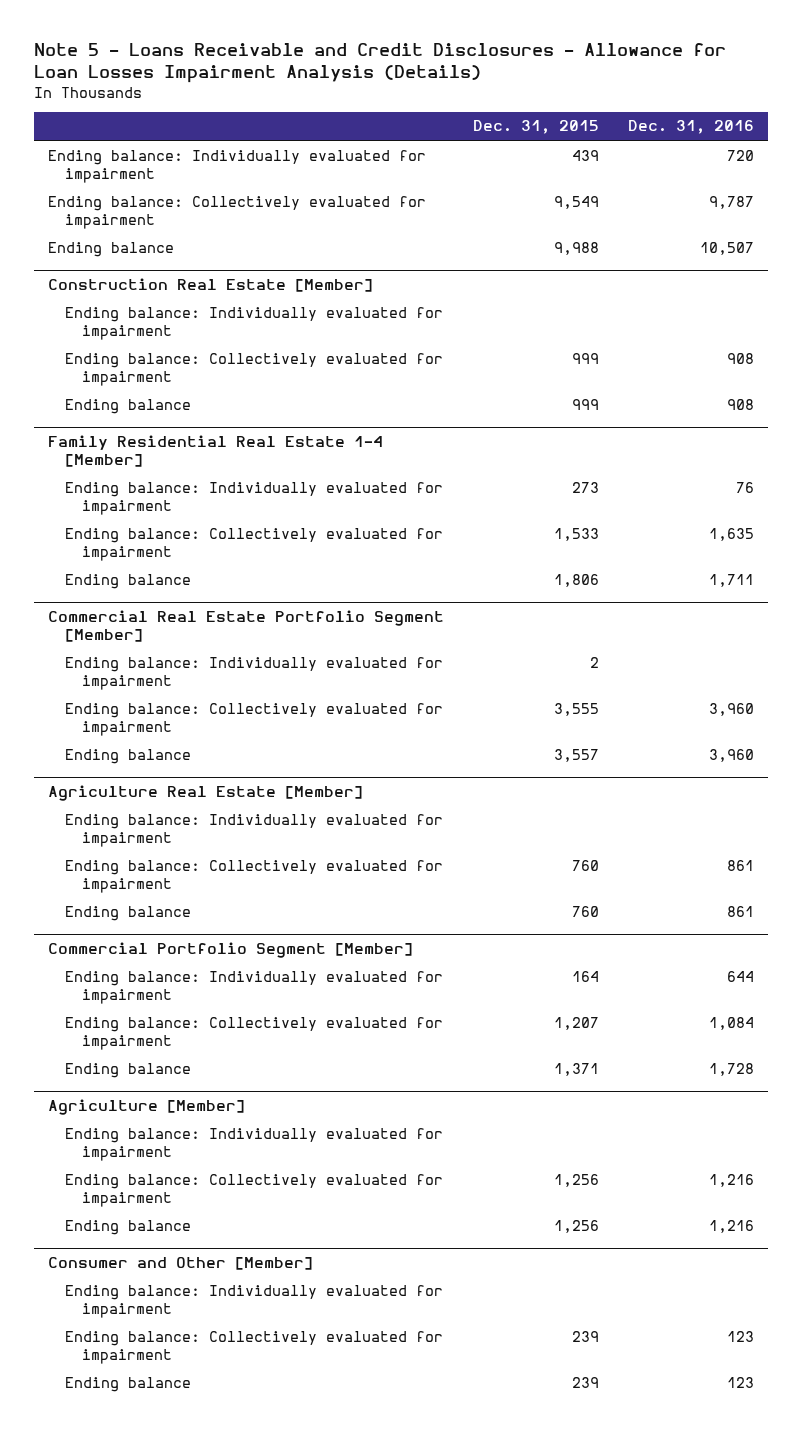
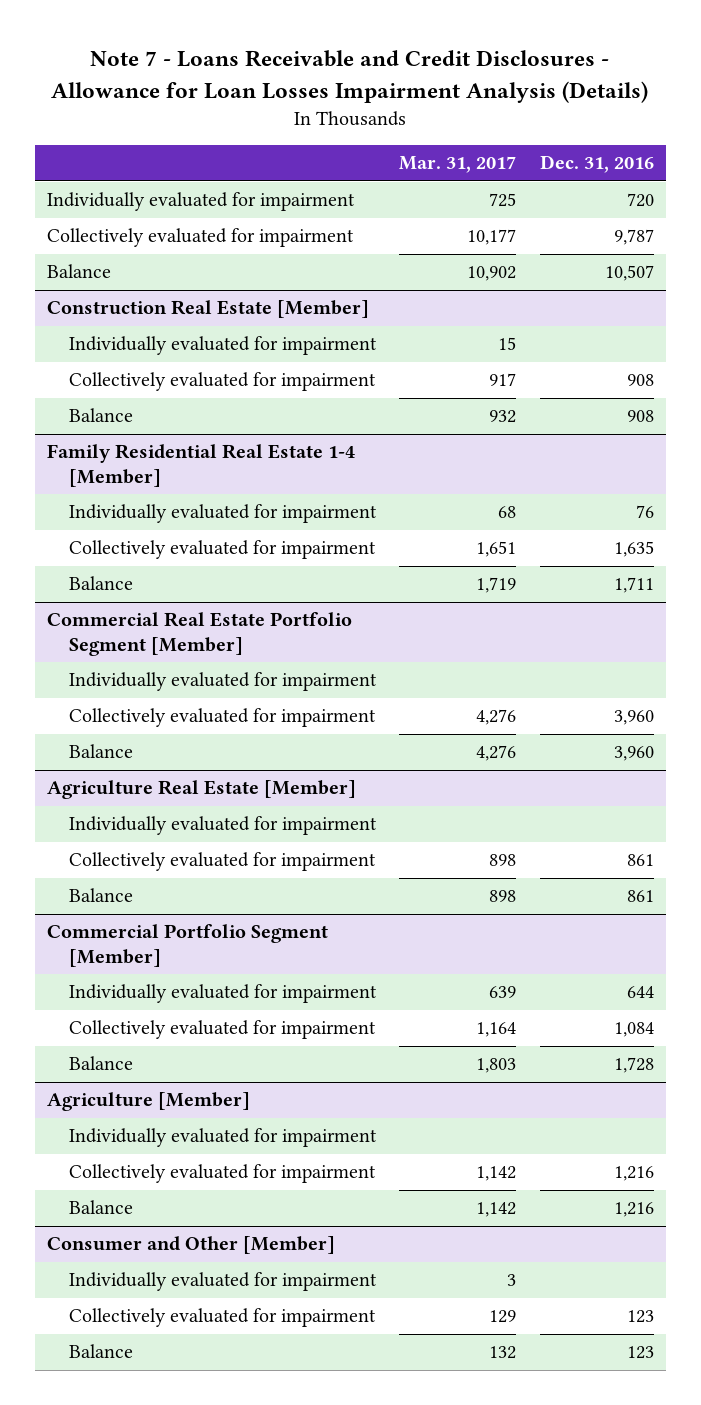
- Note 5 - Loans Receivable and Credit Disclosures - Allowance for Loan Losses Impairment Analysis (Details)
+ Note 7 - Loans Receivable and Credit Disclosures - Allowance for Loan Losses Impairment Analysis (Details)
- | Dec. 31, 2015 | Dec. 31, 2016
+ | Mar. 31, 2017 | Dec. 31, 2016
- Ending balance: Individually evaluated for impairment | 439 | 720
- Ending balance: Collectively evaluated for impairment | 9,549 | 9,787
- Ending balance | 9,988 | 10,507
+ Individually evaluated for impairment | 725 | 720
+ Collectively evaluated for impairment | 10,177 | 9,787
+ Balance | 10,902 | 10,507
@ Construction Real Estate [Member]
- Ending balance: Individually evaluated for impairment
- Ending balance: Collectively evaluated for impairment | 999 | 908
- Ending balance | 999 | 908
+ Individually evaluated for impairment | 15 |
+ Collectively evaluated for impairment | 917 | 908
+ Balance | 932 | 908
@ Family Residential Real Estate 1-4 [Member]
- Ending balance: Individually evaluated for impairment | 273 | 76
- Ending balance: Collectively evaluated for impairment | 1,533 | 1,635
- Ending balance | 1,806 | 1,711
+ Individually evaluated for impairment | 68 | 76
+ Collectively evaluated for impairment | 1,651 | 1,635
+ Balance | 1,719 | 1,711
@ Commercial Real Estate Portfolio Segment [Member]
- Ending balance: Individually evaluated for impairment | 2 |
- Ending balance: Collectively evaluated for impairment | 3,555 | 3,960
- Ending balance | 3,557 | 3,960
+ Individually evaluated for impairment
+ Collectively evaluated for impairment | 4,276 | 3,960
+ Balance | 4,276 | 3,960
@ Agriculture Real Estate [Member]
- Ending balance: Individually evaluated for impairment
- Ending balance: Collectively evaluated for impairment | 760 | 861
- Ending balance | 760 | 861
+ Individually evaluated for impairment
+ Collectively evaluated for impairment | 898 | 861
+ Balance | 898 | 861
@ Commercial Portfolio Segment [Member]
- Ending balance: Individually evaluated for impairment | 164 | 644
- Ending balance: Collectively evaluated for impairment | 1,207 | 1,084
- Ending balance | 1,371 | 1,728
+ Individually evaluated for impairment | 639 | 644
+ Collectively evaluated for impairment | 1,164 | 1,084
+ Balance | 1,803 | 1,728
@ Agriculture [Member]
- Ending balance: Individually evaluated for impairment
- Ending balance: Collectively evaluated for impairment | 1,256 | 1,216
- Ending balance | 1,256 | 1,216
+ Individually evaluated for impairment
+ Collectively evaluated for impairment | 1,142 | 1,216
+ Balance | 1,142 | 1,216
@ Consumer and Other [Member]
- Ending balance: Individually evaluated for impairment
- Ending balance: Collectively evaluated for impairment | 239 | 123
- Ending balance | 239 | 123
+ Individually evaluated for impairment | 3 |
+ Collectively evaluated for impairment | 129 | 123
+ Balance | 132 | 123

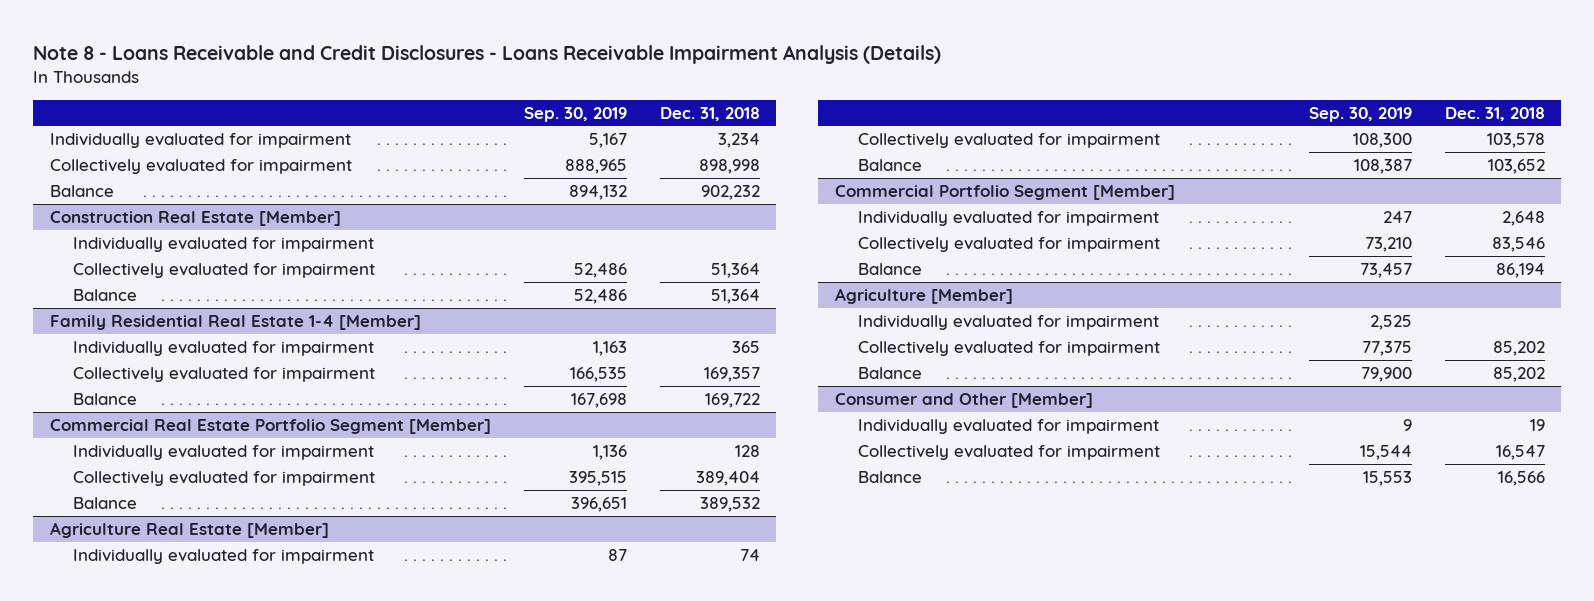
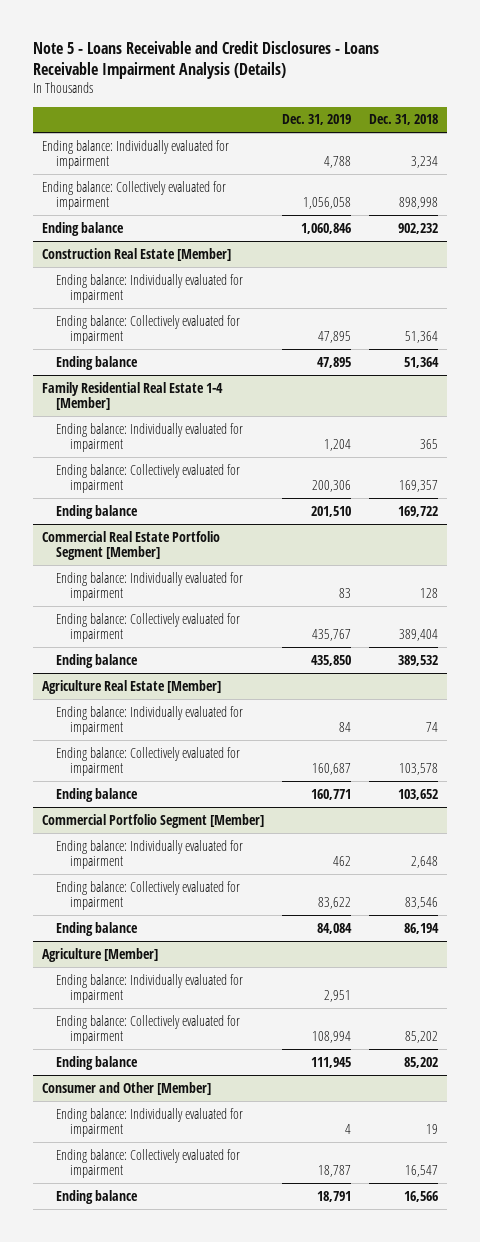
- Note 8 - Loans Receivable and Credit Disclosures - Loans Receivable Impairment Analysis (Details)
+ Note 5 - Loans Receivable and Credit Disclosures - Loans Receivable Impairment Analysis (Details)
- | Sep. 30, 2019 | Dec. 31, 2018
+ | Dec. 31, 2019 | Dec. 31, 2018
- Individually evaluated for impairment | 5,167 | 3,234
- Collectively evaluated for impairment | 888,965 | 898,998
- Balance | 894,132 | 902,232
+ Ending balance: Individually evaluated for impairment | 4,788 | 3,234
+ Ending balance: Collectively evaluated for impairment | 1,056,058 | 898,998
+ Ending balance | 1,060,846 | 902,232
@ Construction Real Estate [Member]
- Individually evaluated for impairment
- Collectively evaluated for impairment | 52,486 | 51,364
- Balance | 52,486 | 51,364
+ Ending balance: Individually evaluated for impairment
+ Ending balance: Collectively evaluated for impairment | 47,895 | 51,364
+ Ending balance | 47,895 | 51,364
@ Family Residential Real Estate 1-4 [Member]
- Individually evaluated for impairment | 1,163 | 365
- Collectively evaluated for impairment | 166,535 | 169,357
- Balance | 167,698 | 169,722
+ Ending balance: Individually evaluated for impairment | 1,204 | 365
+ Ending balance: Collectively evaluated for impairment | 200,306 | 169,357
+ Ending balance | 201,510 | 169,722
@ Commercial Real Estate Portfolio Segment [Member]
- Individually evaluated for impairment | 1,136 | 128
- Collectively evaluated for impairment | 395,515 | 389,404
- Balance | 396,651 | 389,532
+ Ending balance: Individually evaluated for impairment | 83 | 128
+ Ending balance: Collectively evaluated for impairment | 435,767 | 389,404
+ Ending balance | 435,850 | 389,532
@ Agriculture Real Estate [Member]
- Individually evaluated for impairment | 87 | 74
- Collectively evaluated for impairment | 108,300 | 103,578
- Balance | 108,387 | 103,652
+ Ending balance: Individually evaluated for impairment | 84 | 74
+ Ending balance: Collectively evaluated for impairment | 160,687 | 103,578
+ Ending balance | 160,771 | 103,652
@ Commercial Portfolio Segment [Member]
- Individually evaluated for impairment | 247 | 2,648
- Collectively evaluated for impairment | 73,210 | 83,546
- Balance | 73,457 | 86,194
+ Ending balance: Individually evaluated for impairment | 462 | 2,648
+ Ending balance: Collectively evaluated for impairment | 83,622 | 83,546
+ Ending balance | 84,084 | 86,194
@ Agriculture [Member]
- Individually evaluated for impairment | 2,525 |
- Collectively evaluated for impairment | 77,375 | 85,202
- Balance | 79,900 | 85,202
+ Ending balance: Individually evaluated for impairment | 2,951 |
+ Ending balance: Collectively evaluated for impairment | 108,994 | 85,202
+ Ending balance | 111,945 | 85,202
@ Consumer and Other [Member]
- Individually evaluated for impairment | 9 | 19
- Collectively evaluated for impairment | 15,544 | 16,547
- Balance | 15,553 | 16,566
+ Ending balance: Individually evaluated for impairment | 4 | 19
+ Ending balance: Collectively evaluated for impairment | 18,787 | 16,547
+ Ending balance | 18,791 | 16,566

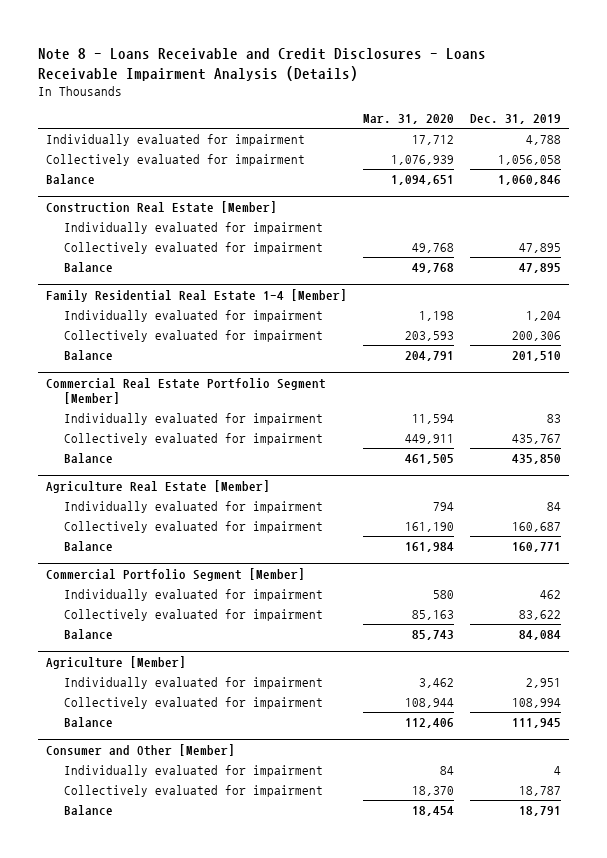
- Note 5 - Loans Receivable and Credit Disclosures - Loans Receivable Impairment Analysis (Details)
+ Note 8 - Loans Receivable and Credit Disclosures - Loans Receivable Impairment Analysis (Details)
- | Dec. 31, 2019 | Dec. 31, 2018
+ | Mar. 31, 2020 | Dec. 31, 2019
- Ending balance: Individually evaluated for impairment | 4,788 | 3,234
- Ending balance: Collectively evaluated for impairment | 1,056,058 | 898,998
- Ending balance | 1,060,846 | 902,232
+ Individually evaluated for impairment | 17,712 | 4,788
+ Collectively evaluated for impairment | 1,076,939 | 1,056,058
+ Balance | 1,094,651 | 1,060,846
@ Construction Real Estate [Member]
- Ending balance: Individually evaluated for impairment
- Ending balance: Collectively evaluated for impairment | 47,895 | 51,364
- Ending balance | 47,895 | 51,364
+ Individually evaluated for impairment
+ Collectively evaluated for impairment | 49,768 | 47,895
+ Balance | 49,768 | 47,895
@ Family Residential Real Estate 1-4 [Member]
- Ending balance: Individually evaluated for impairment | 1,204 | 365
- Ending balance: Collectively evaluated for impairment | 200,306 | 169,357
- Ending balance | 201,510 | 169,722
+ Individually evaluated for impairment | 1,198 | 1,204
+ Collectively evaluated for impairment | 203,593 | 200,306
+ Balance | 204,791 | 201,510
@ Commercial Real Estate Portfolio Segment [Member]
- Ending balance: Individually evaluated for impairment | 83 | 128
- Ending balance: Collectively evaluated for impairment | 435,767 | 389,404
- Ending balance | 435,850 | 389,532
+ Individually evaluated for impairment | 11,594 | 83
+ Collectively evaluated for impairment | 449,911 | 435,767
+ Balance | 461,505 | 435,850
@ Agriculture Real Estate [Member]
- Ending balance: Individually evaluated for impairment | 84 | 74
- Ending balance: Collectively evaluated for impairment | 160,687 | 103,578
- Ending balance | 160,771 | 103,652
+ Individually evaluated for impairment | 794 | 84
+ Collectively evaluated for impairment | 161,190 | 160,687
+ Balance | 161,984 | 160,771
@ Commercial Portfolio Segment [Member]
- Ending balance: Individually evaluated for impairment | 462 | 2,648
- Ending balance: Collectively evaluated for impairment | 83,622 | 83,546
- Ending balance | 84,084 | 86,194
+ Individually evaluated for impairment | 580 | 462
+ Collectively evaluated for impairment | 85,163 | 83,622
+ Balance | 85,743 | 84,084
@ Agriculture [Member]
- Ending balance: Individually evaluated for impairment | 2,951 |
- Ending balance: Collectively evaluated for impairment | 108,994 | 85,202
- Ending balance | 111,945 | 85,202
+ Individually evaluated for impairment | 3,462 | 2,951
+ Collectively evaluated for impairment | 108,944 | 108,994
+ Balance | 112,406 | 111,945
@ Consumer and Other [Member]
- Ending balance: Individually evaluated for impairment | 4 | 19
- Ending balance: Collectively evaluated for impairment | 18,787 | 16,547
- Ending balance | 18,791 | 16,566
+ Individually evaluated for impairment | 84 | 4
+ Collectively evaluated for impairment | 18,370 | 18,787
+ Balance | 18,454 | 18,791

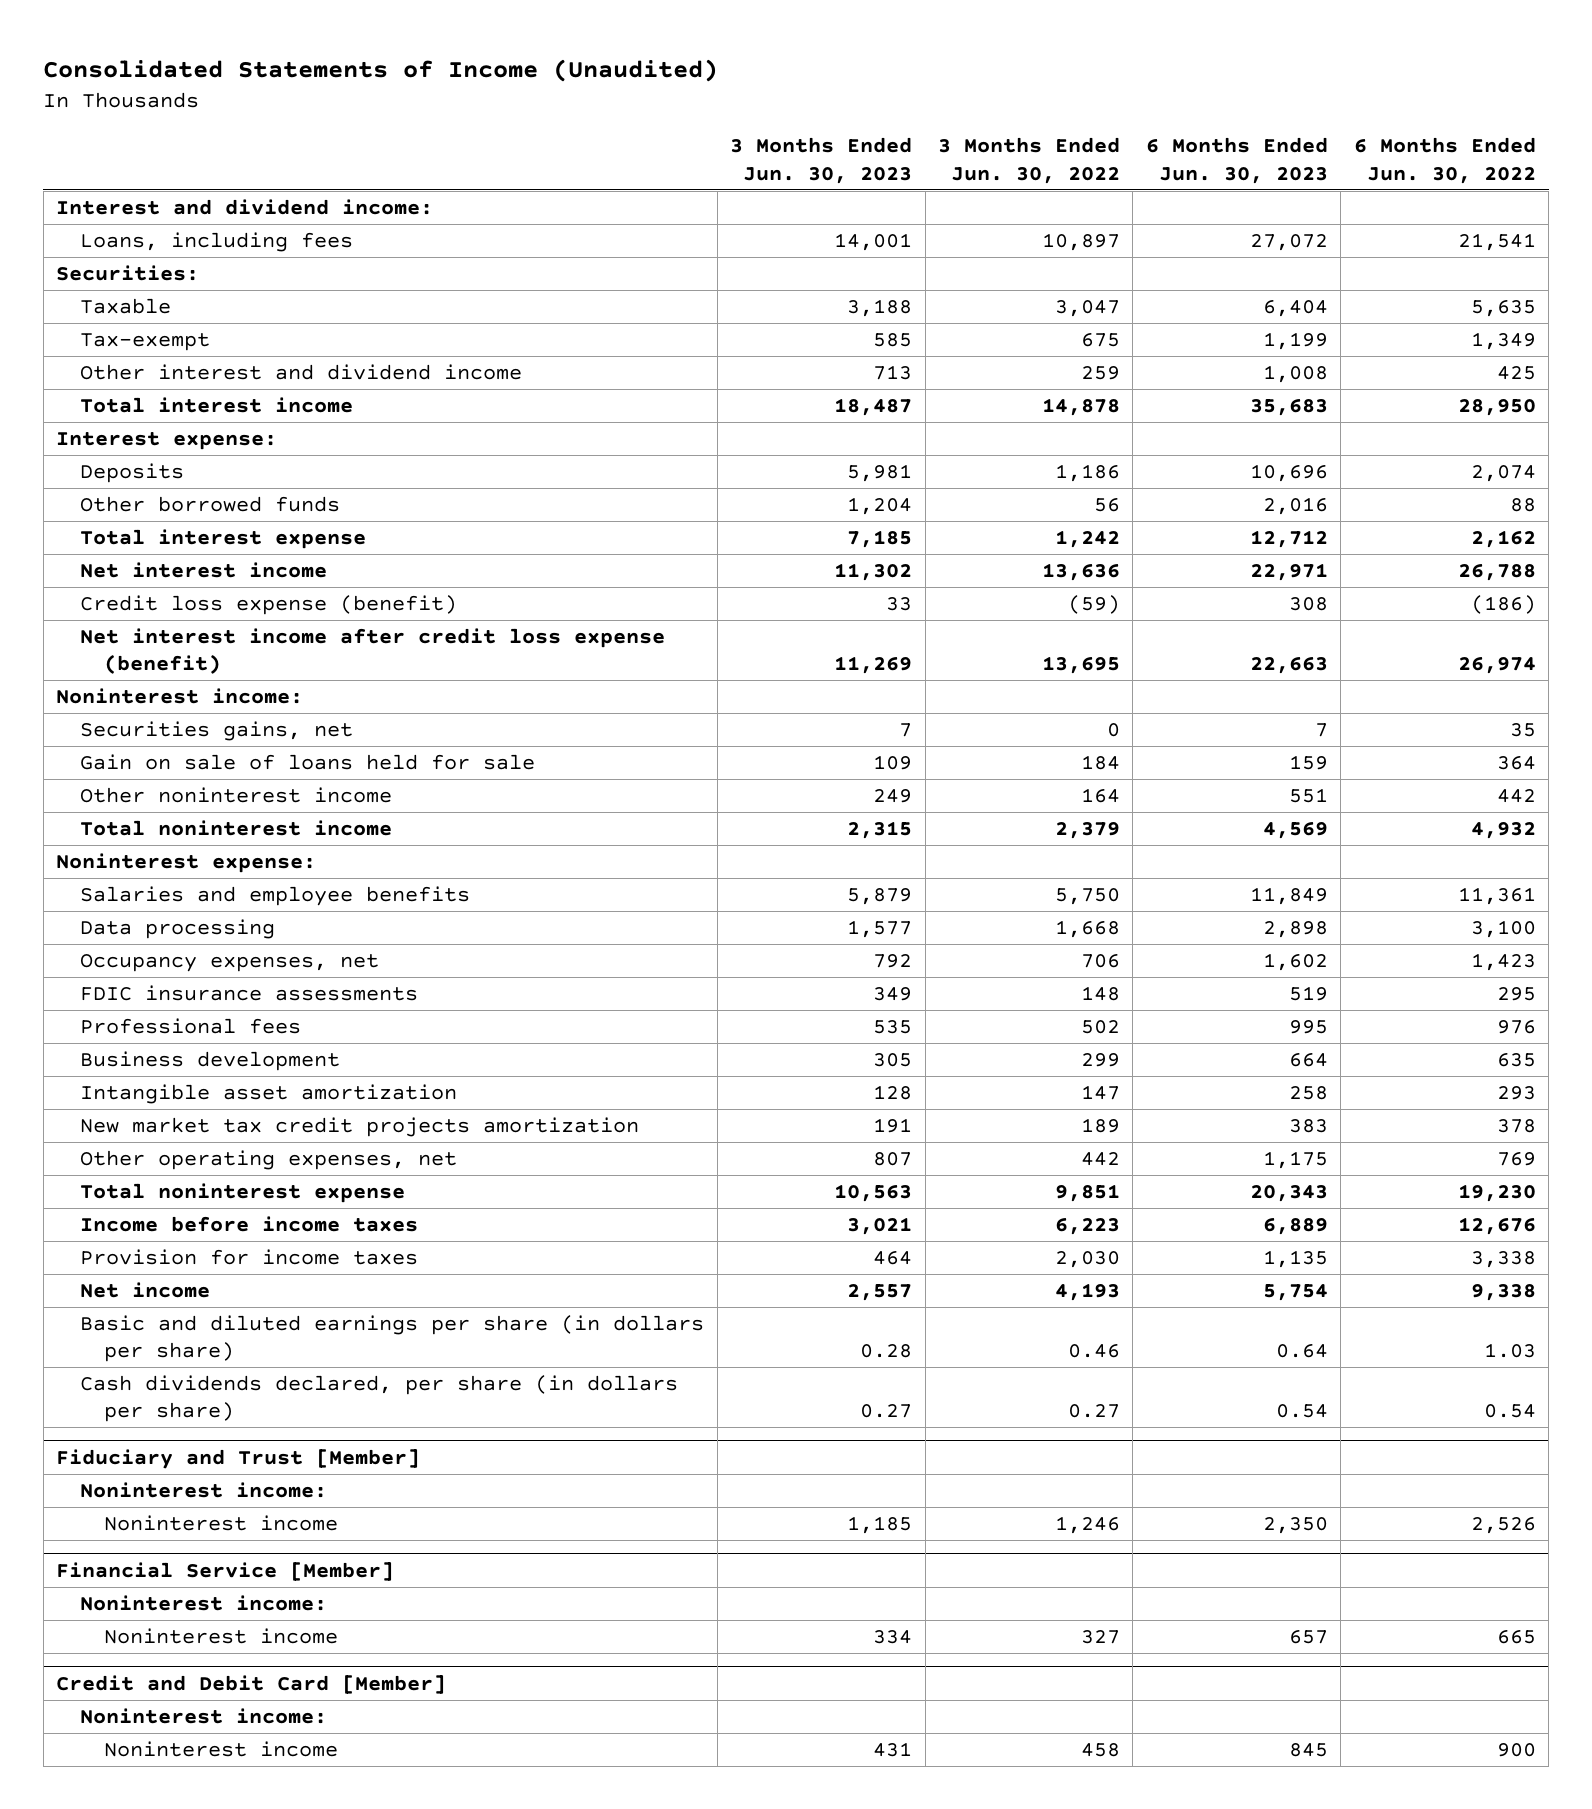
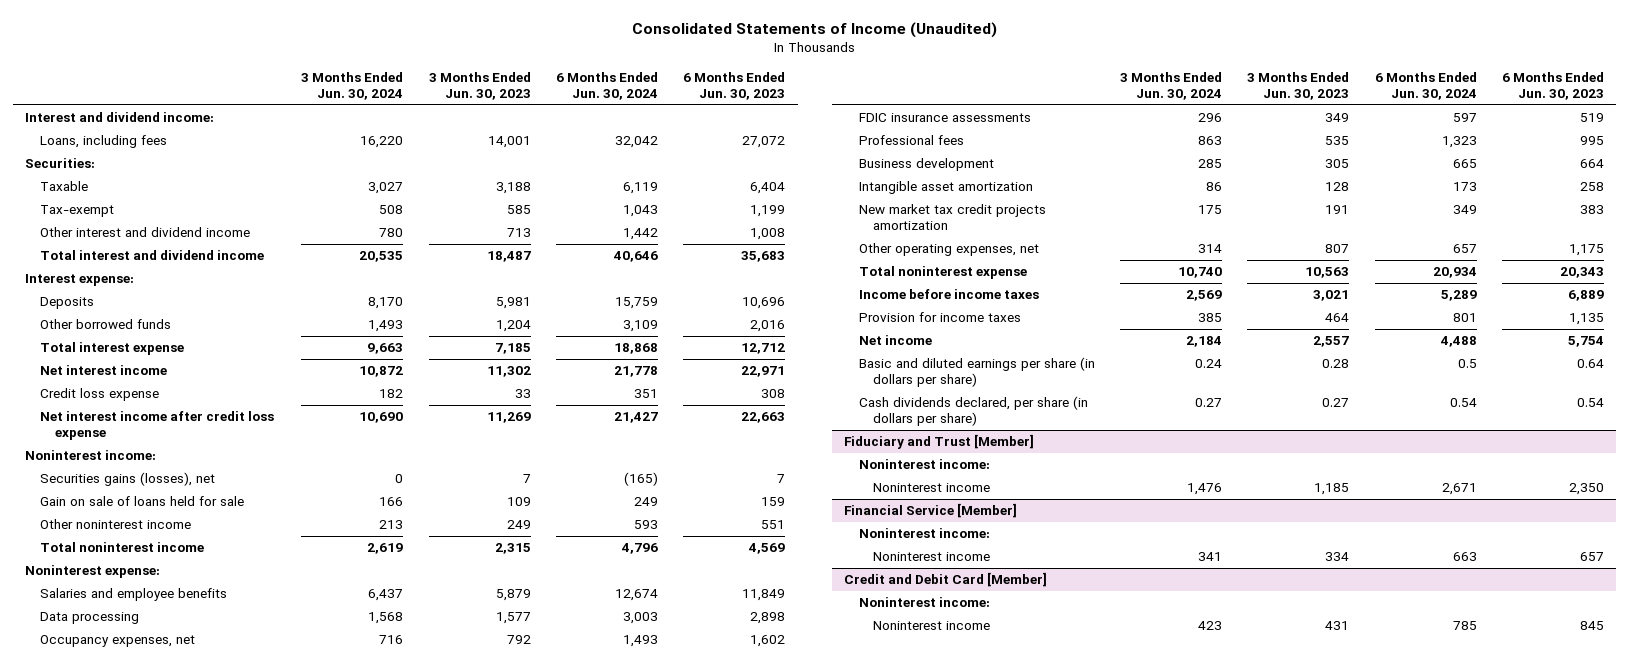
- | 3 Months Ended Jun. 30, 2023 | 3 Months Ended Jun. 30, 2022 | 6 Months Ended Jun. 30, 2023 | 6 Months Ended Jun. 30, 2022
+ | 3 Months Ended Jun. 30, 2024 | 3 Months Ended Jun. 30, 2023 | 6 Months Ended Jun. 30, 2024 | 6 Months Ended Jun. 30, 2023
- Total interest income | 18,487 | 14,878 | 35,683 | 28,950
+ Total interest and dividend income | 20,535 | 18,487 | 40,646 | 35,683
- Credit loss expense (benefit) | 33 | (59) | 308 | (186)
- Net interest income after credit loss expense (benefit) | 11,269 | 13,695 | 22,663 | 26,974
+ Credit loss expense | 182 | 33 | 351 | 308
+ Net interest income after credit loss expense | 10,690 | 11,269 | 21,427 | 22,663
- Securities gains, net | 7 | 0 | 7 | 35
+ Securities gains (losses), net | 0 | 7 | (165) | 7

